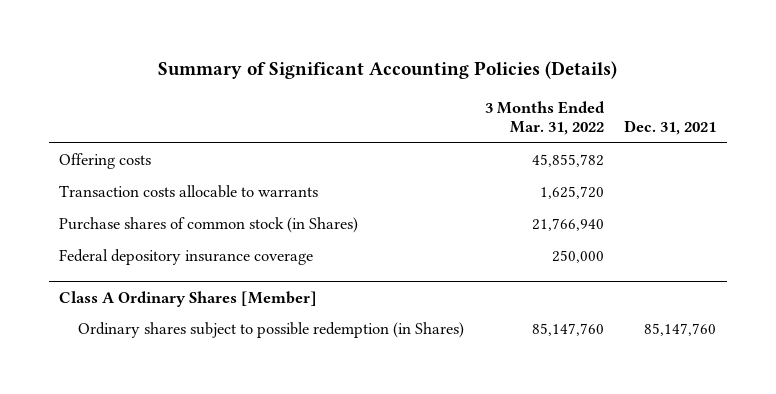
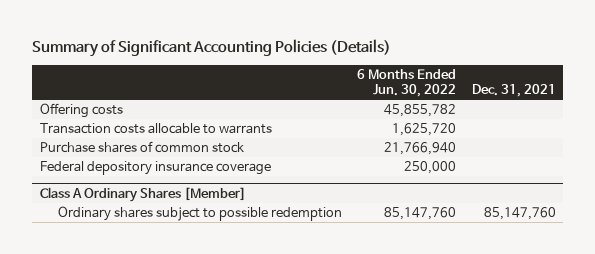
- | 3 Months Ended Mar. 31, 2022 | Dec. 31, 2021
+ | 6 Months Ended Jun. 30, 2022 | Dec. 31, 2021
- Purchase shares of common stock (in Shares) | 21,766,940 |
+ Purchase shares of common stock | 21,766,940 |
@ Class A Ordinary Shares [Member]
- Ordinary shares subject to possible redemption (in Shares) | 85,147,760 | 85,147,760
+ Ordinary shares subject to possible redemption | 85,147,760 | 85,147,760

